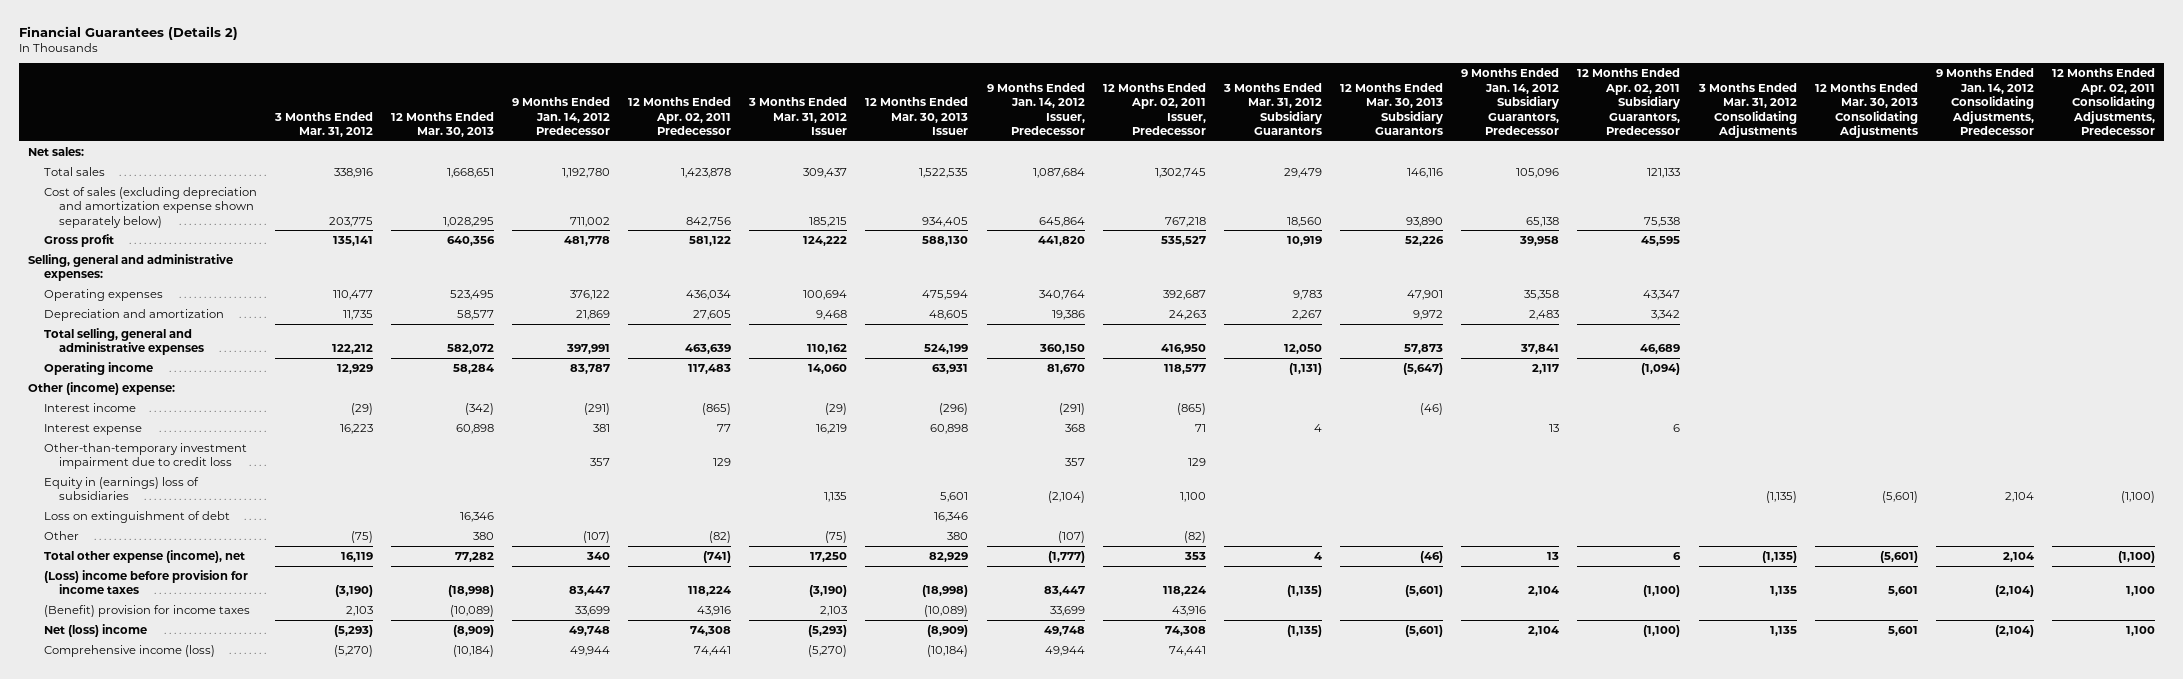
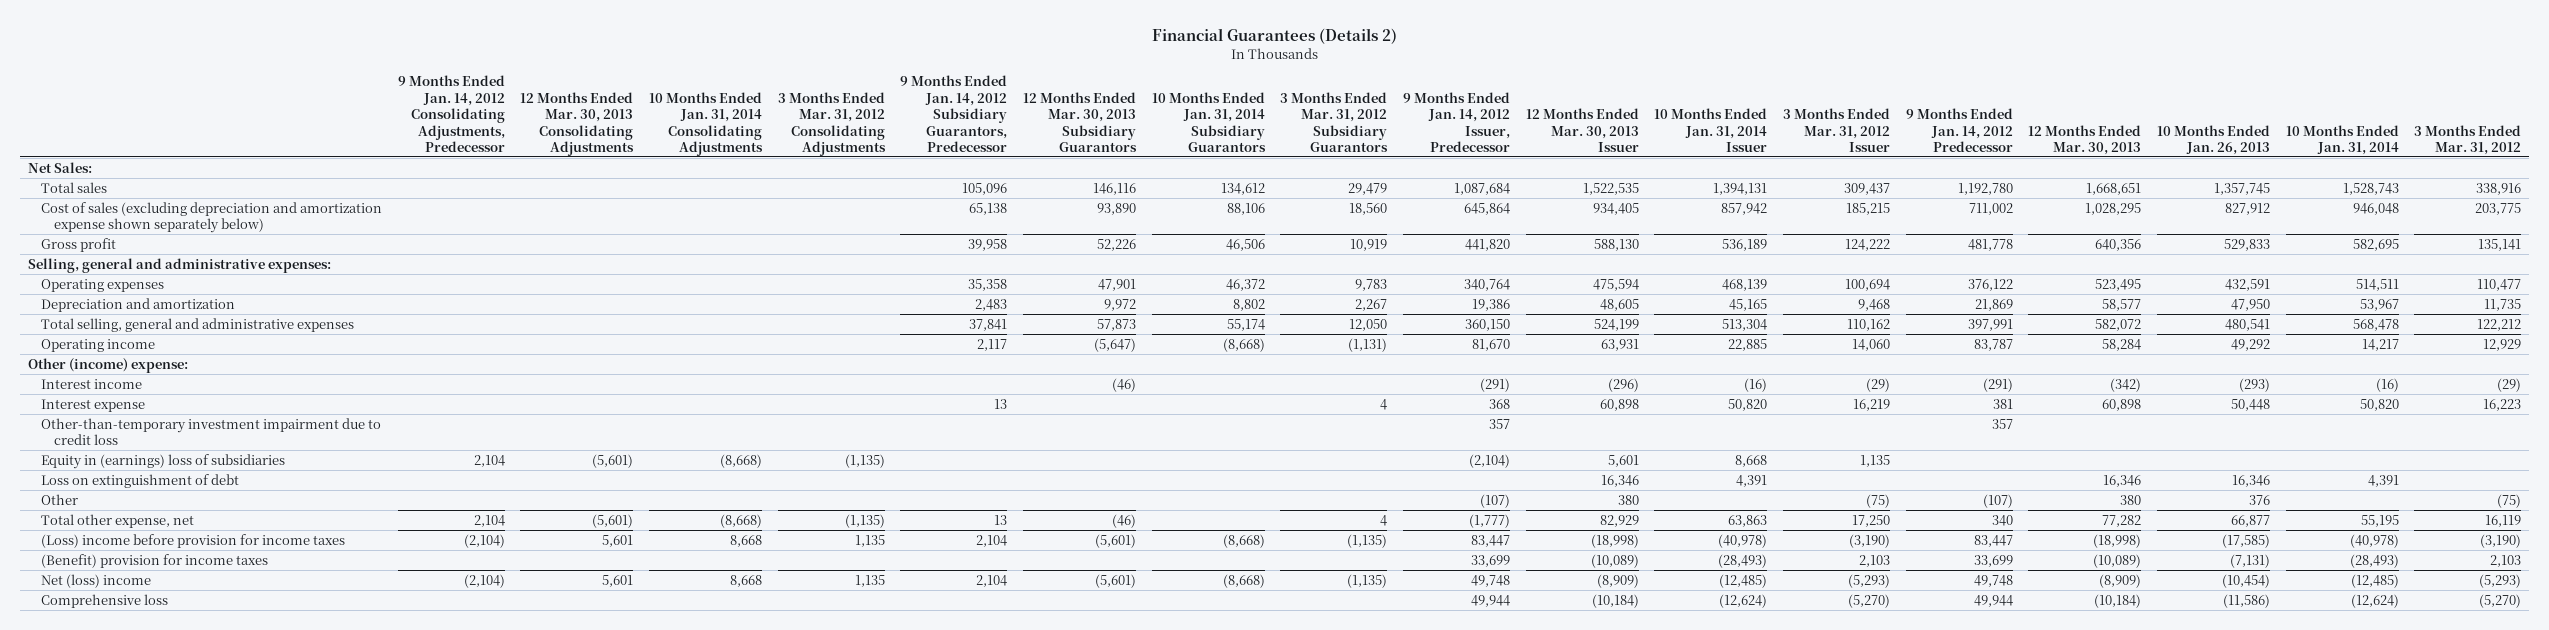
- | 3 Months Ended Mar. 31, 2012 | 12 Months Ended Mar. 30, 2013 | 9 Months Ended Jan. 14, 2012 Predecessor | 12 Months Ended Apr. 02, 2011 Predecessor | 3 Months Ended Mar. 31, 2012 Issuer | 12 Months Ended Mar. 30, 2013 Issuer | 9 Months Ended Jan. 14, 2012 Issuer, Predecessor | 12 Months Ended Apr. 02, 2011 Issuer, Predecessor | 3 Months Ended Mar. 31, 2012 Subsidiary Guarantors | 12 Months Ended Mar. 30, 2013 Subsidiary Guarantors | 9 Months Ended Jan. 14, 2012 Subsidiary Guarantors, Predecessor | 12 Months Ended Apr. 02, 2011 Subsidiary Guarantors, Predecessor | 3 Months Ended Mar. 31, 2012 Consolidating Adjustments | 12 Months Ended Mar. 30, 2013 Consolidating Adjustments | 9 Months Ended Jan. 14, 2012 Consolidating Adjustments, Predecessor | 12 Months Ended Apr. 02, 2011 Consolidating Adjustments, Predecessor
+ | 9 Months Ended Jan. 14, 2012 Consolidating Adjustments, Predecessor | 12 Months Ended Mar. 30, 2013 Consolidating Adjustments | 10 Months Ended Jan. 31, 2014 Consolidating Adjustments | 3 Months Ended Mar. 31, 2012 Consolidating Adjustments | 9 Months Ended Jan. 14, 2012 Subsidiary Guarantors, Predecessor | 12 Months Ended Mar. 30, 2013 Subsidiary Guarantors | 10 Months Ended Jan. 31, 2014 Subsidiary Guarantors | 3 Months Ended Mar. 31, 2012 Subsidiary Guarantors | 9 Months Ended Jan. 14, 2012 Issuer, Predecessor | 12 Months Ended Mar. 30, 2013 Issuer | 10 Months Ended Jan. 31, 2014 Issuer | 3 Months Ended Mar. 31, 2012 Issuer | 9 Months Ended Jan. 14, 2012 Predecessor | 12 Months Ended Mar. 30, 2013 | 10 Months Ended Jan. 26, 2013 | 10 Months Ended Jan. 31, 2014 | 3 Months Ended Mar. 31, 2012
- Net sales:
+ Net Sales:
- Total other expense (income), net | 16,119 | 77,282 | 340 | (741) | 17,250 | 82,929 | (1,777) | 353 | 4 | (46) | 13 | 6 | (1,135) | (5,601) | 2,104 | (1,100)
+ Total other expense, net | 2,104 | (5,601) | (8,668) | (1,135) | 13 | (46) | | 4 | (1,777) | 82,929 | 63,863 | 17,250 | 340 | 77,282 | 66,877 | 55,195 | 16,119
- Comprehensive income (loss) | (5,270) | (10,184) | 49,944 | 74,441 | (5,270) | (10,184) | 49,944 | 74,441 | | | | | | | |
+ Comprehensive loss | | | | | | | | | 49,944 | (10,184) | (12,624) | (5,270) | 49,944 | (10,184) | (11,586) | (12,624) | (5,270)

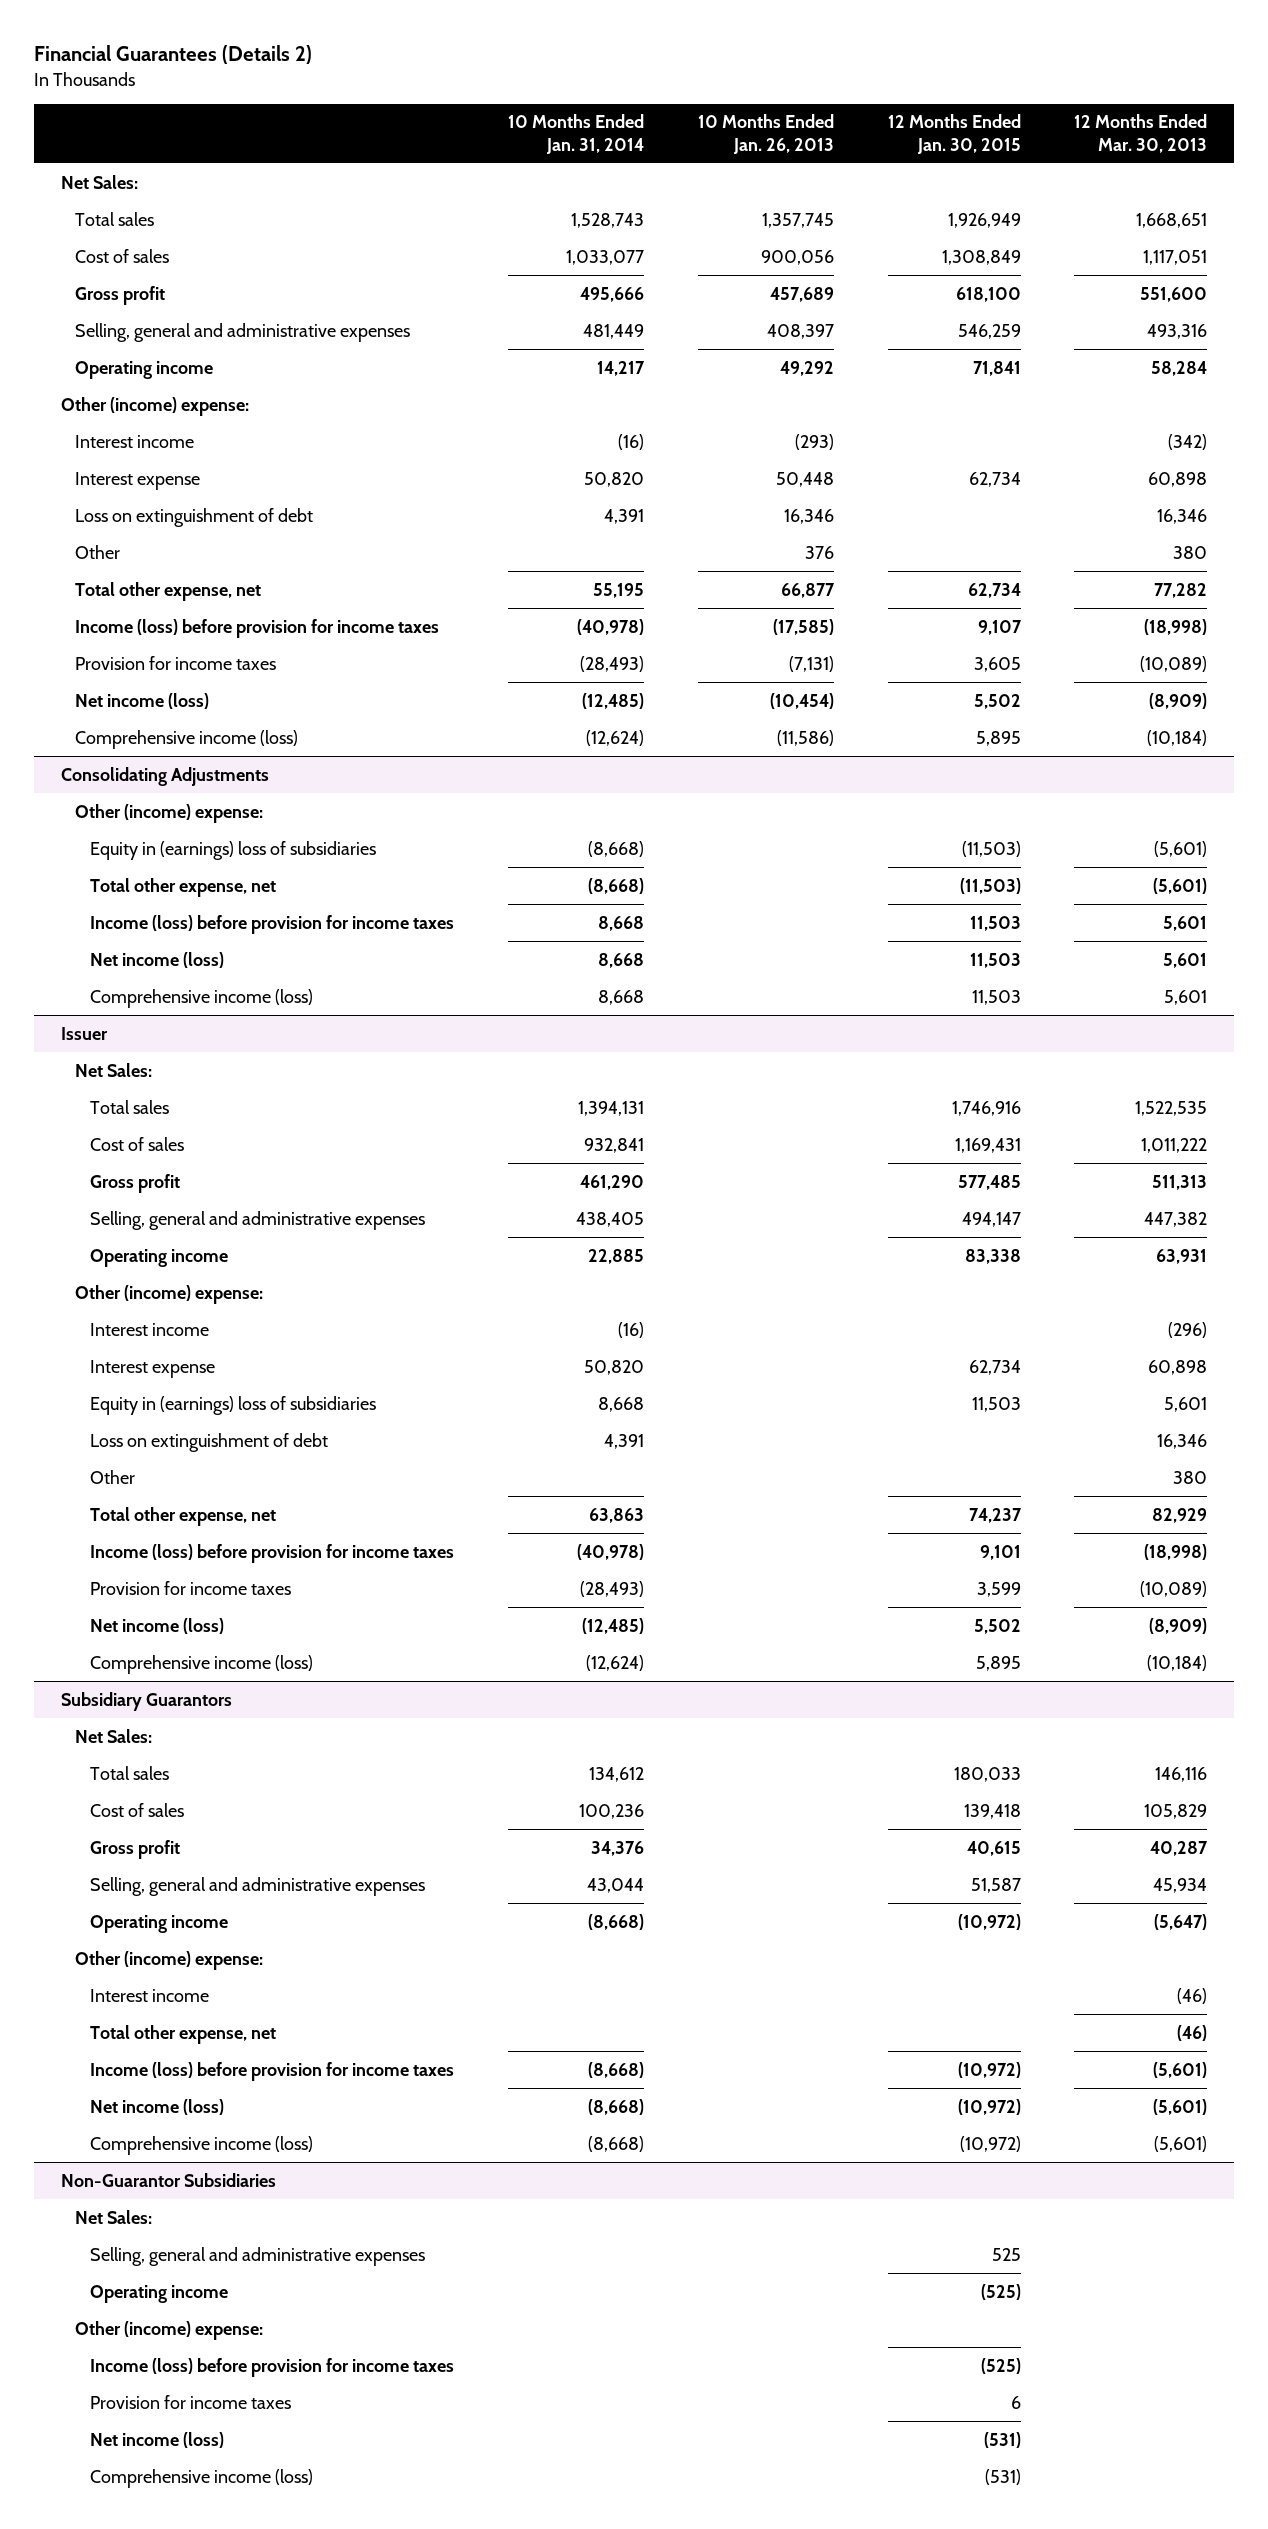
- | 9 Months Ended Jan. 14, 2012 Consolidating Adjustments, Predecessor | 12 Months Ended Mar. 30, 2013 Consolidating Adjustments | 10 Months Ended Jan. 31, 2014 Consolidating Adjustments | 3 Months Ended Mar. 31, 2012 Consolidating Adjustments | 9 Months Ended Jan. 14, 2012 Subsidiary Guarantors, Predecessor | 12 Months Ended Mar. 30, 2013 Subsidiary Guarantors | 10 Months Ended Jan. 31, 2014 Subsidiary Guarantors | 3 Months Ended Mar. 31, 2012 Subsidiary Guarantors | 9 Months Ended Jan. 14, 2012 Issuer, Predecessor | 12 Months Ended Mar. 30, 2013 Issuer | 10 Months Ended Jan. 31, 2014 Issuer | 3 Months Ended Mar. 31, 2012 Issuer | 9 Months Ended Jan. 14, 2012 Predecessor | 12 Months Ended Mar. 30, 2013 | 10 Months Ended Jan. 26, 2013 | 10 Months Ended Jan. 31, 2014 | 3 Months Ended Mar. 31, 2012
+ | 10 Months Ended Jan. 31, 2014 | 10 Months Ended Jan. 26, 2013 | 12 Months Ended Jan. 30, 2015 | 12 Months Ended Mar. 30, 2013
- Cost of sales (excluding depreciation and amortization expense shown separately below) | | | | | 65,138 | 93,890 | 88,106 | 18,560 | 645,864 | 934,405 | 857,942 | 185,215 | 711,002 | 1,028,295 | 827,912 | 946,048 | 203,775
- Gross profit | | | | | 39,958 | 52,226 | 46,506 | 10,919 | 441,820 | 588,130 | 536,189 | 124,222 | 481,778 | 640,356 | 529,833 | 582,695 | 135,141
- Selling, general and administrative expenses:
- Operating expenses | | | | | 35,358 | 47,901 | 46,372 | 9,783 | 340,764 | 475,594 | 468,139 | 100,694 | 376,122 | 523,495 | 432,591 | 514,511 | 110,477
- Depreciation and amortization | | | | | 2,483 | 9,972 | 8,802 | 2,267 | 19,386 | 48,605 | 45,165 | 9,468 | 21,869 | 58,577 | 47,950 | 53,967 | 11,735
- Total selling, general and administrative expenses | | | | | 37,841 | 57,873 | 55,174 | 12,050 | 360,150 | 524,199 | 513,304 | 110,162 | 397,991 | 582,072 | 480,541 | 568,478 | 122,212
+ Cost of sales | 1,033,077 | 900,056 | 1,308,849 | 1,117,051
+ Gross profit | 495,666 | 457,689 | 618,100 | 551,600
+ Selling, general and administrative expenses | 481,449 | 408,397 | 546,259 | 493,316
- Other-than-temporary investment impairment due to credit loss | | | | | | | | | 357 | | | | 357 | | | |
- Equity in (earnings) loss of subsidiaries | 2,104 | (5,601) | (8,668) | (1,135) | | | | | (2,104) | 5,601 | 8,668 | 1,135 | | | | |
- (Loss) income before provision for income taxes | (2,104) | 5,601 | 8,668 | 1,135 | 2,104 | (5,601) | (8,668) | (1,135) | 83,447 | (18,998) | (40,978) | (3,190) | 83,447 | (18,998) | (17,585) | (40,978) | (3,190)
- (Benefit) provision for income taxes | | | | | | | | | 33,699 | (10,089) | (28,493) | 2,103 | 33,699 | (10,089) | (7,131) | (28,493) | 2,103
- Net (loss) income | (2,104) | 5,601 | 8,668 | 1,135 | 2,104 | (5,601) | (8,668) | (1,135) | 49,748 | (8,909) | (12,485) | (5,293) | 49,748 | (8,909) | (10,454) | (12,485) | (5,293)
- Comprehensive loss | | | | | | | | | 49,944 | (10,184) | (12,624) | (5,270) | 49,944 | (10,184) | (11,586) | (12,624) | (5,270)
+ Income (loss) before provision for income taxes | (40,978) | (17,585) | 9,107 | (18,998)
+ Provision for income taxes | (28,493) | (7,131) | 3,605 | (10,089)
+ Net income (loss) | (12,485) | (10,454) | 5,502 | (8,909)
+ Comprehensive income (loss) | (12,624) | (11,586) | 5,895 | (10,184)
+ Consolidating Adjustments
+ Other (income) expense:
+ Equity in (earnings) loss of subsidiaries | (8,668) | | (11,503) | (5,601)
+ Total other expense, net | (8,668) | | (11,503) | (5,601)
+ Income (loss) before provision for income taxes | 8,668 | | 11,503 | 5,601
+ Net income (loss) | 8,668 | | 11,503 | 5,601
+ Comprehensive income (loss) | 8,668 | | 11,503 | 5,601
+ Issuer
+ Net Sales:
+ Total sales | 1,394,131 | | 1,746,916 | 1,522,535
+ Cost of sales | 932,841 | | 1,169,431 | 1,011,222
+ Gross profit | 461,290 | | 577,485 | 511,313
+ Selling, general and administrative expenses | 438,405 | | 494,147 | 447,382
+ Operating income | 22,885 | | 83,338 | 63,931
+ Other (income) expense:
+ Interest income | (16) | | | (296)
+ Interest expense | 50,820 | | 62,734 | 60,898
+ Equity in (earnings) loss of subsidiaries | 8,668 | | 11,503 | 5,601
+ Loss on extinguishment of debt | 4,391 | | | 16,346
+ Other | | | | 380
+ Total other expense, net | 63,863 | | 74,237 | 82,929
+ Income (loss) before provision for income taxes | (40,978) | | 9,101 | (18,998)
+ Provision for income taxes | (28,493) | | 3,599 | (10,089)
+ Net income (loss) | (12,485) | | 5,502 | (8,909)
+ Comprehensive income (loss) | (12,624) | | 5,895 | (10,184)
+ Subsidiary Guarantors
+ Net Sales:
+ Total sales | 134,612 | | 180,033 | 146,116
+ Cost of sales | 100,236 | | 139,418 | 105,829
+ Gross profit | 34,376 | | 40,615 | 40,287
+ Selling, general and administrative expenses | 43,044 | | 51,587 | 45,934
+ Operating income | (8,668) | | (10,972) | (5,647)
+ Other (income) expense:
+ Interest income | | | | (46)
+ Total other expense, net | | | | (46)
+ Income (loss) before provision for income taxes | (8,668) | | (10,972) | (5,601)
+ Net income (loss) | (8,668) | | (10,972) | (5,601)
+ Comprehensive income (loss) | (8,668) | | (10,972) | (5,601)
+ Non-Guarantor Subsidiaries
+ Net Sales:
+ Selling, general and administrative expenses | | | 525 |
+ Operating income | | | (525) |
+ Other (income) expense:
+ Income (loss) before provision for income taxes | | | (525) |
+ Provision for income taxes | | | 6 |
+ Net income (loss) | | | (531) |
+ Comprehensive income (loss) | | | (531) |

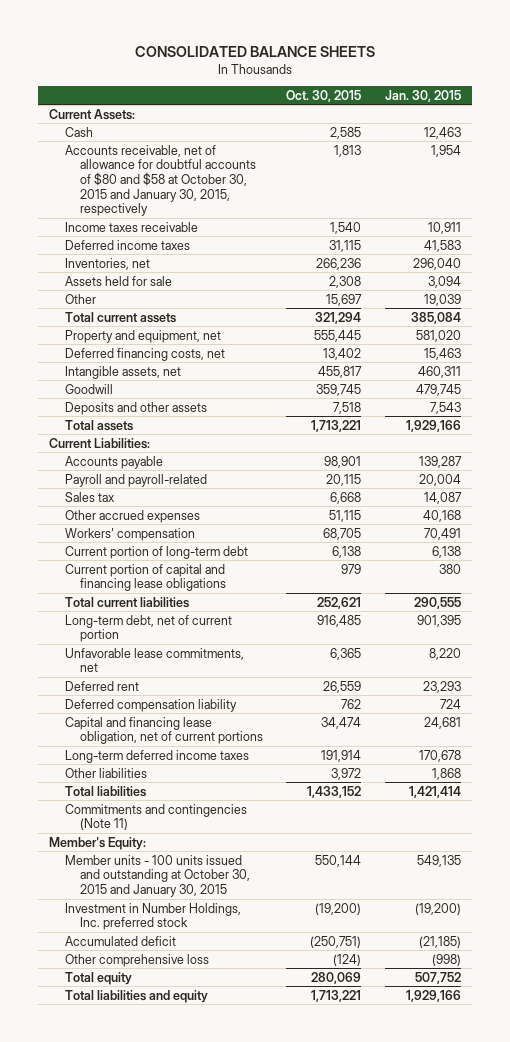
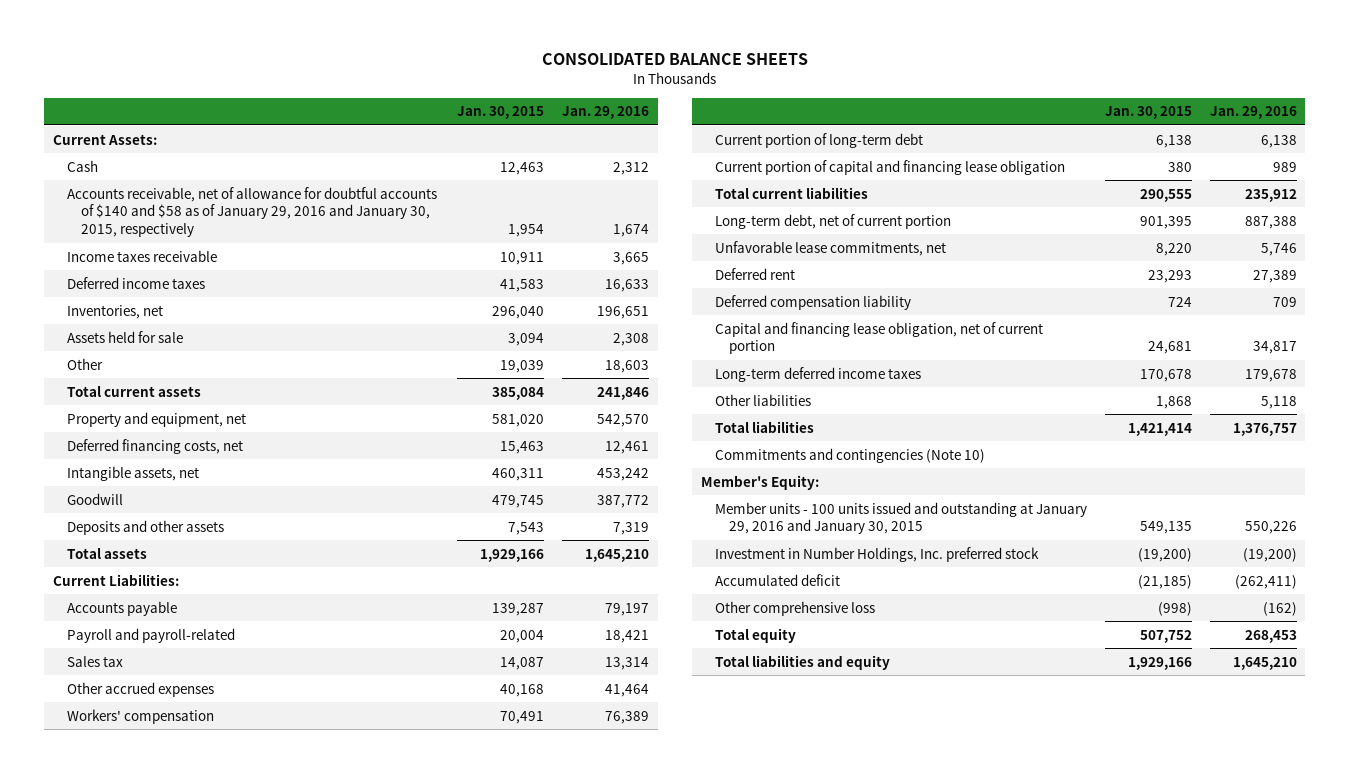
- | Oct. 30, 2015 | Jan. 30, 2015
+ | Jan. 30, 2015 | Jan. 29, 2016
- Accounts receivable, net of allowance for doubtful accounts of $80 and $58 at October 30, 2015 and January 30, 2015, respectively | 1,813 | 1,954
+ Accounts receivable, net of allowance for doubtful accounts of $140 and $58 as of January 29, 2016 and January 30, 2015, respectively | 1,954 | 1,674
- Current portion of capital and financing lease obligations | 979 | 380
+ Current portion of capital and financing lease obligation | 380 | 989
- Capital and financing lease obligation, net of current portions | 34,474 | 24,681
+ Capital and financing lease obligation, net of current portion | 24,681 | 34,817
- Commitments and contingencies (Note 11)
+ Commitments and contingencies (Note 10)
- Member units - 100 units issued and outstanding at October 30, 2015 and January 30, 2015 | 550,144 | 549,135
+ Member units - 100 units issued and outstanding at January 29, 2016 and January 30, 2015 | 549,135 | 550,226

